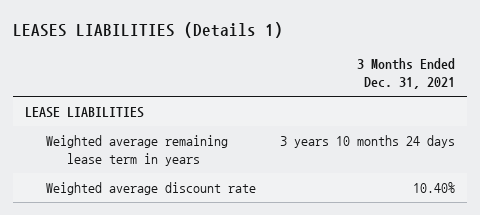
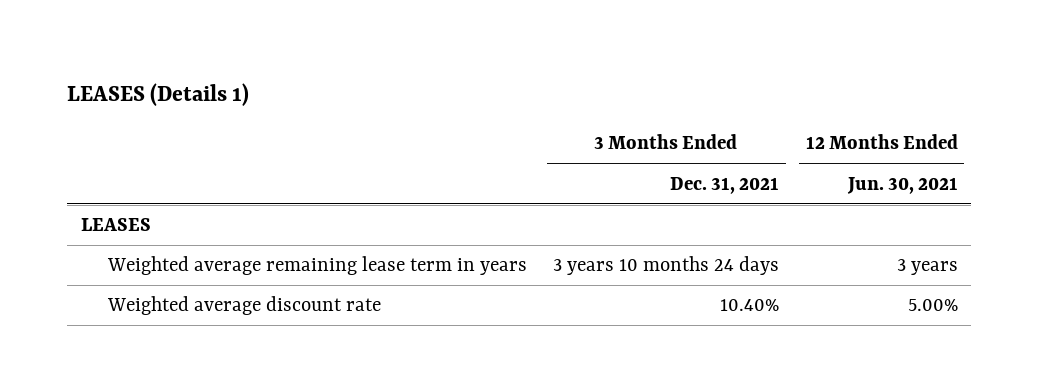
- LEASES LIABILITIES (Details 1)
+ LEASES (Details 1)
- | 3 Months Ended Dec. 31, 2021
+ | 3 Months Ended Dec. 31, 2021 | 12 Months Ended Jun. 30, 2021
- LEASE LIABILITIES
+ LEASES

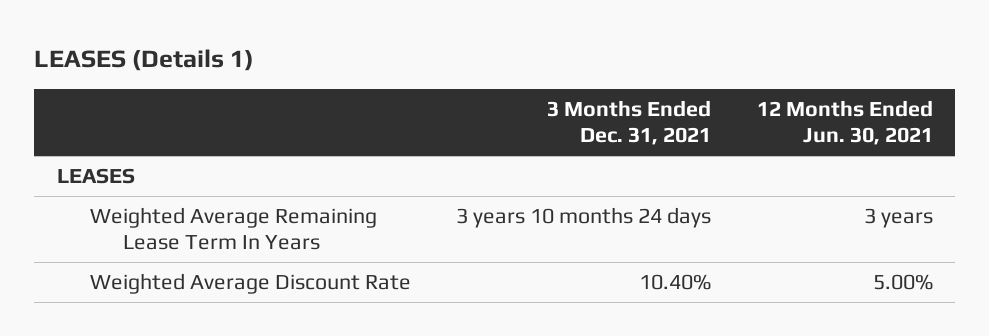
- Weighted average remaining lease term in years | 3 years 10 months 24 days | 3 years
- Weighted average discount rate | 10.40% | 5.00%
+ Weighted Average Remaining Lease Term In Years | 3 years 10 months 24 days | 3 years
+ Weighted Average Discount Rate | 10.40% | 5.00%

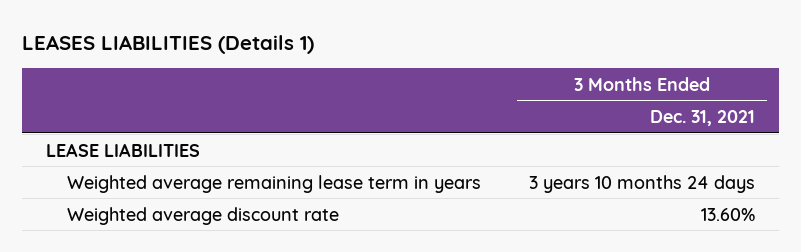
- LEASES (Details 1)
+ LEASES LIABILITIES (Details 1)
- | 3 Months Ended Dec. 31, 2021 | 12 Months Ended Jun. 30, 2021
+ | 3 Months Ended Dec. 31, 2021
- LEASES
- Weighted Average Remaining Lease Term In Years | 3 years 10 months 24 days | 3 years
- Weighted Average Discount Rate | 10.40% | 5.00%
+ LEASE LIABILITIES
+ Weighted average remaining lease term in years | 3 years 10 months 24 days
+ Weighted average discount rate | 13.60%

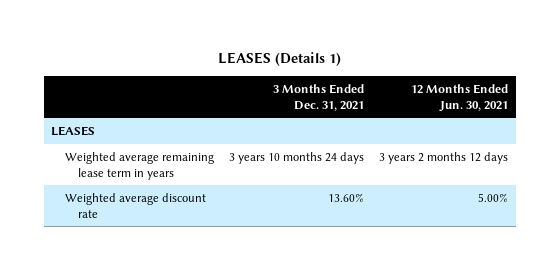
- LEASES LIABILITIES (Details 1)
+ LEASES (Details 1)
- | 3 Months Ended Dec. 31, 2021
+ | 3 Months Ended Dec. 31, 2021 | 12 Months Ended Jun. 30, 2021
- LEASE LIABILITIES
+ LEASES

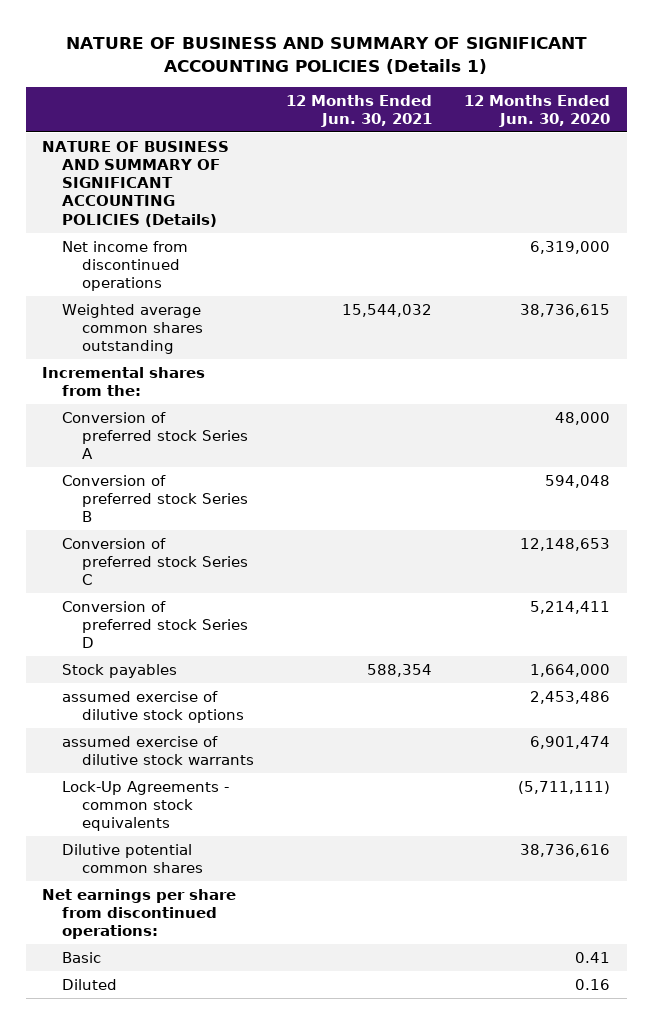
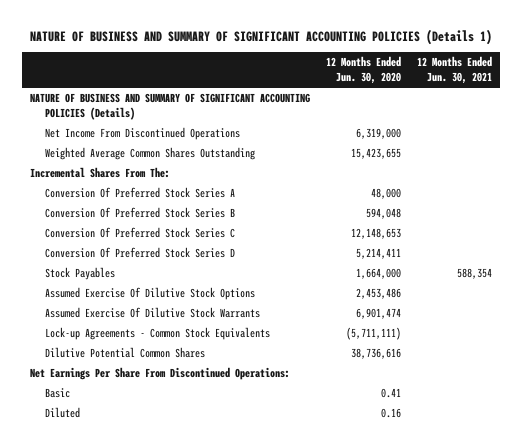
- | 12 Months Ended Jun. 30, 2021 | 12 Months Ended Jun. 30, 2020
+ | 12 Months Ended Jun. 30, 2020 | 12 Months Ended Jun. 30, 2021
- Net income from discontinued operations | | 6,319,000
- Weighted average common shares outstanding | 15,544,032 | 38,736,615
- Incremental shares from the:
- Conversion of preferred stock Series A | | 48,000
- Conversion of preferred stock Series B | | 594,048
- Conversion of preferred stock Series C | | 12,148,653
- Conversion of preferred stock Series D | | 5,214,411
- Stock payables | 588,354 | 1,664,000
- assumed exercise of dilutive stock options | | 2,453,486
- assumed exercise of dilutive stock warrants | | 6,901,474
- Lock-Up Agreements - common stock equivalents | | (5,711,111)
- Dilutive potential common shares | | 38,736,616
- Net earnings per share from discontinued operations:
+ Net Income From Discontinued Operations | 6,319,000 |
+ Weighted Average Common Shares Outstanding | 15,423,655 |
+ Incremental Shares From The:
+ Conversion Of Preferred Stock Series A | 48,000 |
+ Conversion Of Preferred Stock Series B | 594,048 |
+ Conversion Of Preferred Stock Series C | 12,148,653 |
+ Conversion Of Preferred Stock Series D | 5,214,411 |
+ Stock Payables | 1,664,000 | 588,354
+ Assumed Exercise Of Dilutive Stock Options | 2,453,486 |
+ Assumed Exercise Of Dilutive Stock Warrants | 6,901,474 |
+ Lock-up Agreements - Common Stock Equivalents | (5,711,111) |
+ Dilutive Potential Common Shares | 38,736,616 |
+ Net Earnings Per Share From Discontinued Operations:

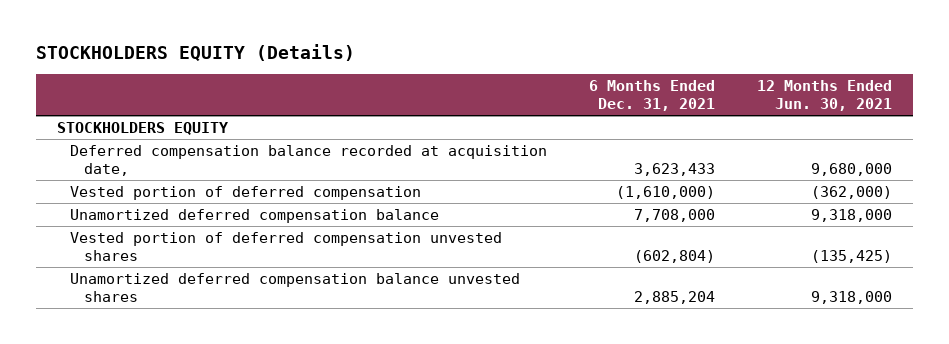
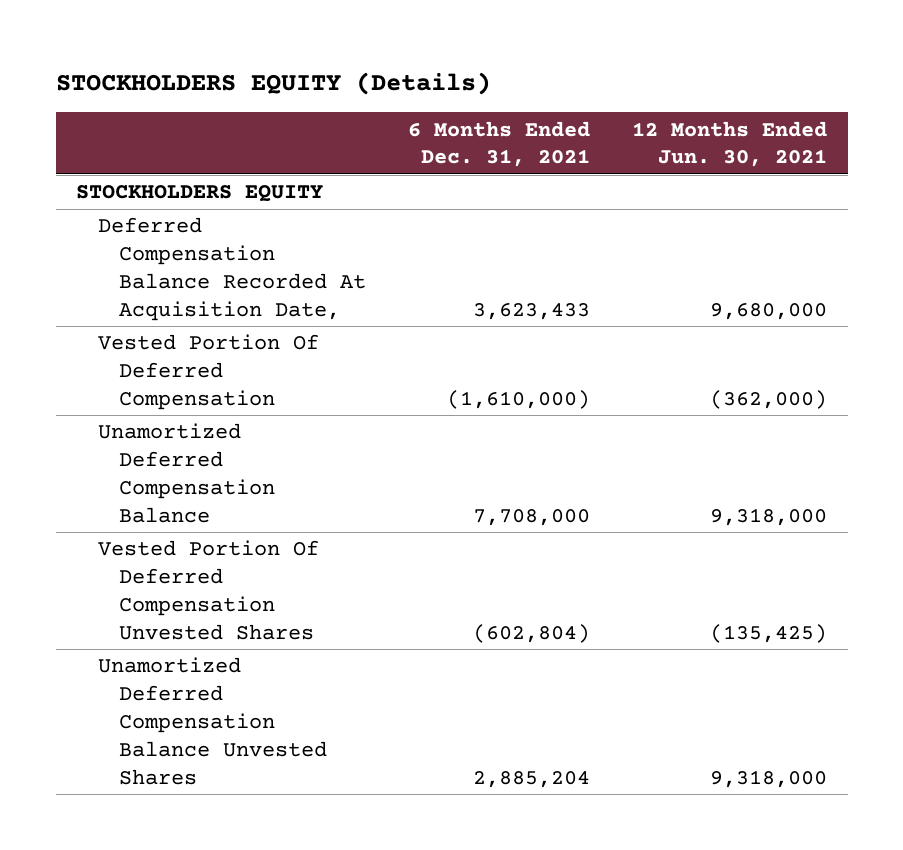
- Deferred compensation balance recorded at acquisition date, | 3,623,433 | 9,680,000
- Vested portion of deferred compensation | (1,610,000) | (362,000)
- Unamortized deferred compensation balance | 7,708,000 | 9,318,000
- Vested portion of deferred compensation unvested shares | (602,804) | (135,425)
- Unamortized deferred compensation balance unvested shares | 2,885,204 | 9,318,000
+ Deferred Compensation Balance Recorded At Acquisition Date, | 3,623,433 | 9,680,000
+ Vested Portion Of Deferred Compensation | (1,610,000) | (362,000)
+ Unamortized Deferred Compensation Balance | 7,708,000 | 9,318,000
+ Vested Portion Of Deferred Compensation Unvested Shares | (602,804) | (135,425)
+ Unamortized Deferred Compensation Balance Unvested Shares | 2,885,204 | 9,318,000

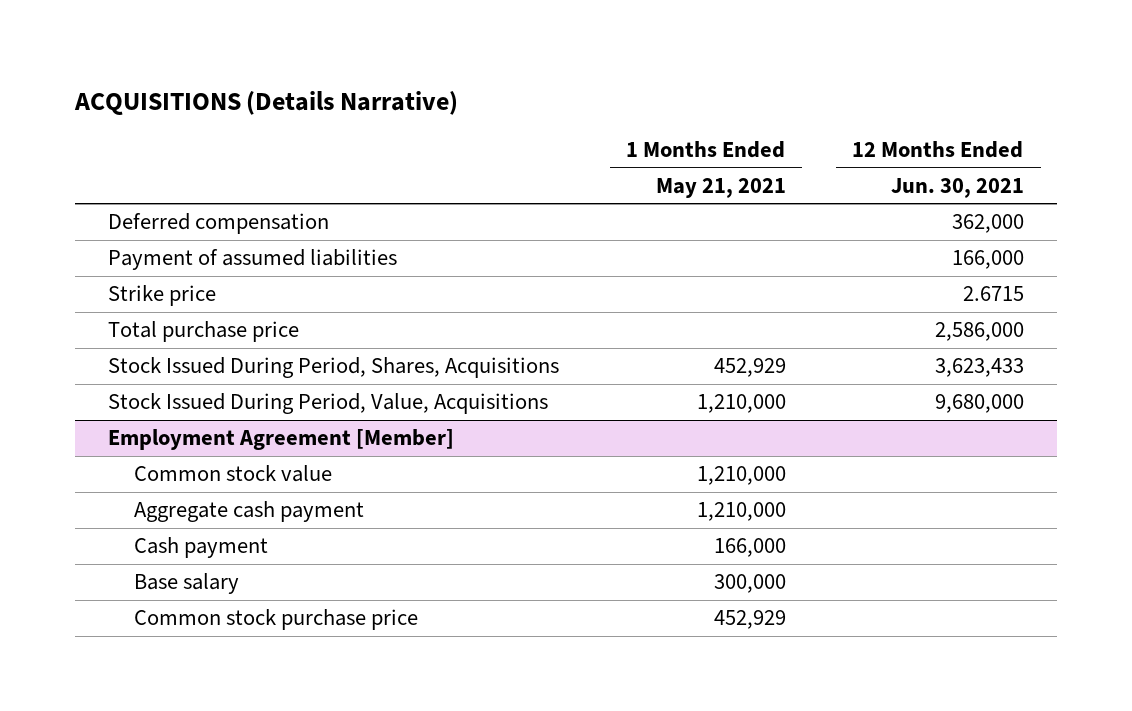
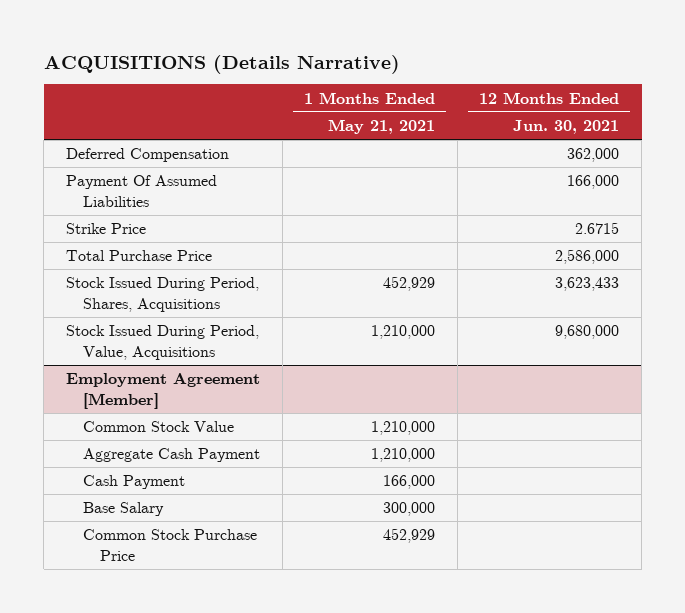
- Deferred compensation | | 362,000
- Payment of assumed liabilities | | 166,000
- Strike price | | 2.6715
- Total purchase price | | 2,586,000
+ Deferred Compensation | | 362,000
+ Payment Of Assumed Liabilities | | 166,000
+ Strike Price | | 2.6715
+ Total Purchase Price | | 2,586,000
@ Employment Agreement [Member]
- Common stock value | 1,210,000 |
- Aggregate cash payment | 1,210,000 |
- Cash payment | 166,000 |
- Base salary | 300,000 |
- Common stock purchase price | 452,929 |
+ Common Stock Value | 1,210,000 |
+ Aggregate Cash Payment | 1,210,000 |
+ Cash Payment | 166,000 |
+ Base Salary | 300,000 |
+ Common Stock Purchase Price | 452,929 |

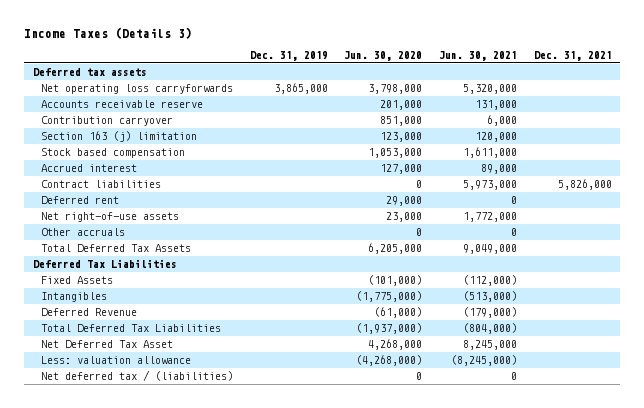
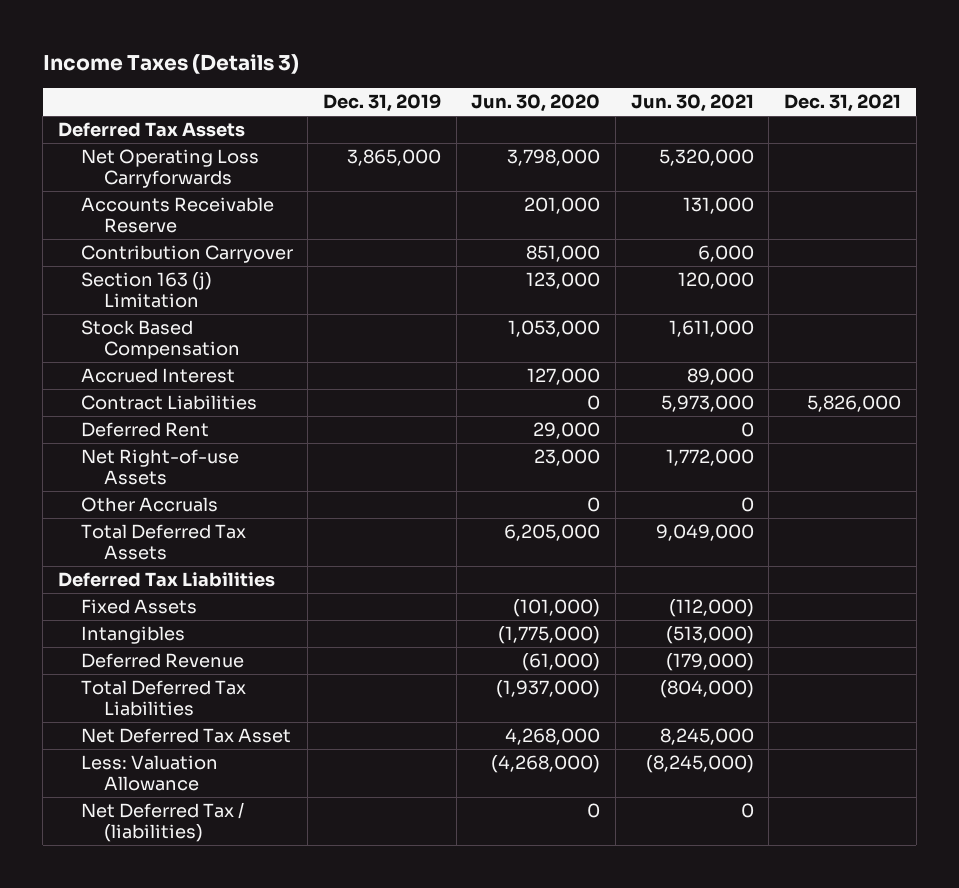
- Deferred tax assets
- Net operating loss carryforwards | 3,865,000 | 3,798,000 | 5,320,000 |
- Accounts receivable reserve | | 201,000 | 131,000 |
- Contribution carryover | | 851,000 | 6,000 |
- Section 163 (j) limitation | | 123,000 | 120,000 |
- Stock based compensation | | 1,053,000 | 1,611,000 |
- Accrued interest | | 127,000 | 89,000 |
- Contract liabilities | | 0 | 5,973,000 | 5,826,000
- Deferred rent | | 29,000 | 0 |
- Net right-of-use assets | | 23,000 | 1,772,000 |
- Other accruals | | 0 | 0 |
+ Deferred Tax Assets
+ Net Operating Loss Carryforwards | 3,865,000 | 3,798,000 | 5,320,000 |
+ Accounts Receivable Reserve | | 201,000 | 131,000 |
+ Contribution Carryover | | 851,000 | 6,000 |
+ Section 163 (j) Limitation | | 123,000 | 120,000 |
+ Stock Based Compensation | | 1,053,000 | 1,611,000 |
+ Accrued Interest | | 127,000 | 89,000 |
+ Contract Liabilities | | 0 | 5,973,000 | 5,826,000
+ Deferred Rent | | 29,000 | 0 |
+ Net Right-of-use Assets | | 23,000 | 1,772,000 |
+ Other Accruals | | 0 | 0 |
- Less: valuation allowance | | (4,268,000) | (8,245,000) |
- Net deferred tax / (liabilities) | | 0 | 0 |
+ Less: Valuation Allowance | | (4,268,000) | (8,245,000) |
+ Net Deferred Tax / (liabilities) | | 0 | 0 |

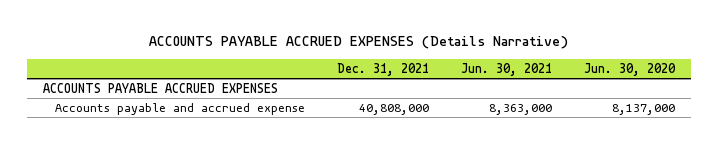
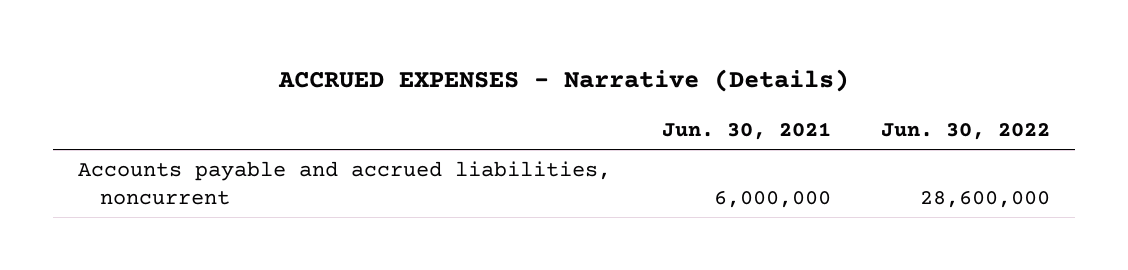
- ACCOUNTS PAYABLE ACCRUED EXPENSES (Details Narrative)
+ ACCRUED EXPENSES - Narrative (Details)
- | Dec. 31, 2021 | Jun. 30, 2021 | Jun. 30, 2020
+ | Jun. 30, 2021 | Jun. 30, 2022
- ACCOUNTS PAYABLE ACCRUED EXPENSES
- Accounts payable and accrued expense | 40,808,000 | 8,363,000 | 8,137,000
+ Accounts payable and accrued liabilities, noncurrent | 6,000,000 | 28,600,000

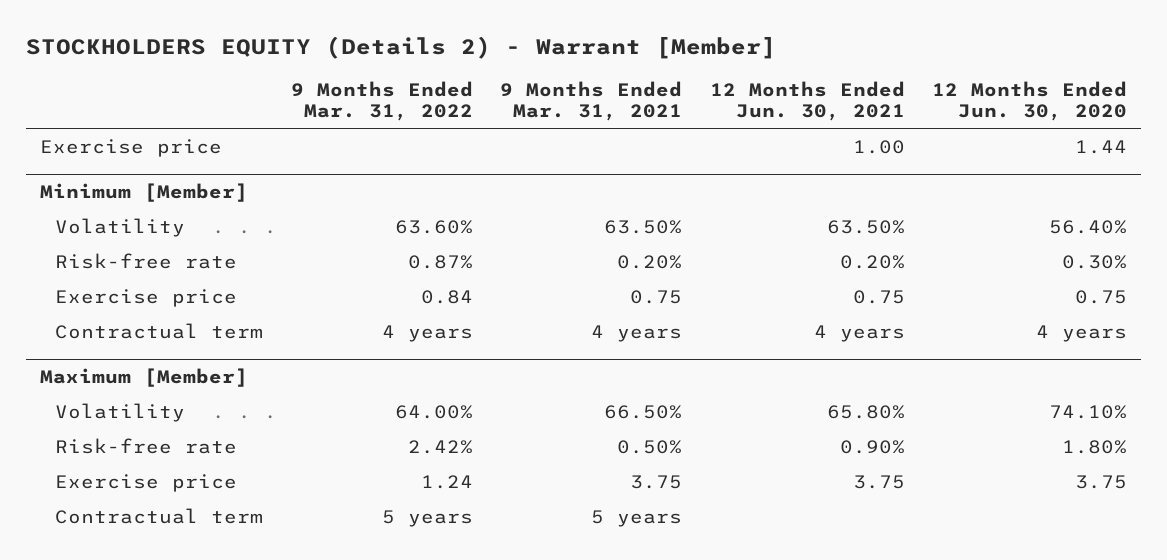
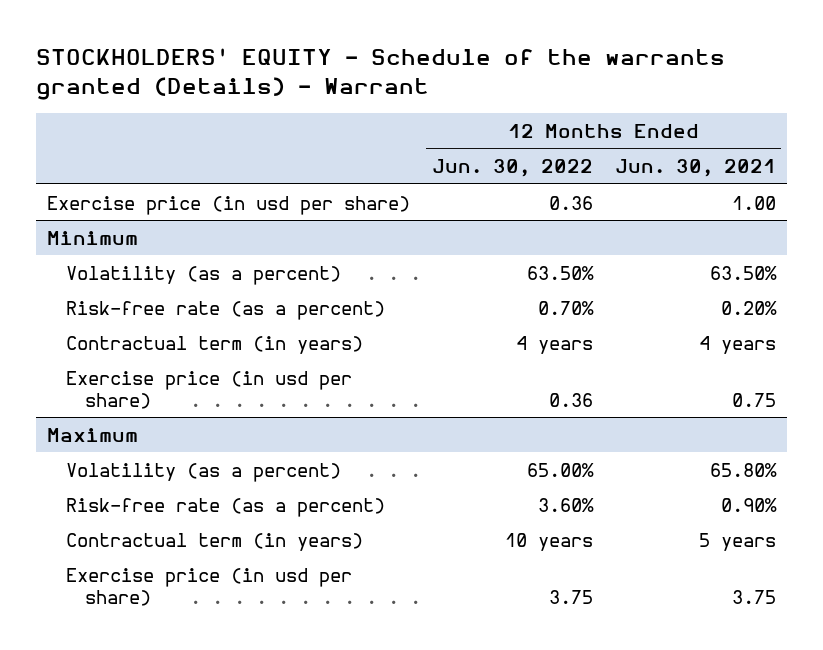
- STOCKHOLDERS EQUITY (Details 2) - Warrant [Member]
+ STOCKHOLDERS' EQUITY - Schedule of the warrants granted (Details) - Warrant
- | 9 Months Ended Mar. 31, 2022 | 9 Months Ended Mar. 31, 2021 | 12 Months Ended Jun. 30, 2021 | 12 Months Ended Jun. 30, 2020
+ | 12 Months Ended Jun. 30, 2022 | 12 Months Ended Jun. 30, 2021
- Exercise price | | | 1.00 | 1.44
- Minimum [Member]
- Volatility | 63.60% | 63.50% | 63.50% | 56.40%
- Risk-free rate | 0.87% | 0.20% | 0.20% | 0.30%
- Exercise price | 0.84 | 0.75 | 0.75 | 0.75
- Contractual term | 4 years | 4 years | 4 years | 4 years
- Maximum [Member]
- Volatility | 64.00% | 66.50% | 65.80% | 74.10%
- Risk-free rate | 2.42% | 0.50% | 0.90% | 1.80%
- Exercise price | 1.24 | 3.75 | 3.75 | 3.75
- Contractual term | 5 years | 5 years | |
+ Exercise price (in usd per share) | 0.36 | 1.00
+ Minimum
+ Volatility (as a percent) | 63.50% | 63.50%
+ Risk-free rate (as a percent) | 0.70% | 0.20%
+ Contractual term (in years) | 4 years | 4 years
+ Exercise price (in usd per share) | 0.36 | 0.75
+ Maximum
+ Volatility (as a percent) | 65.00% | 65.80%
+ Risk-free rate (as a percent) | 3.60% | 0.90%
+ Contractual term (in years) | 10 years | 5 years
+ Exercise price (in usd per share) | 3.75 | 3.75

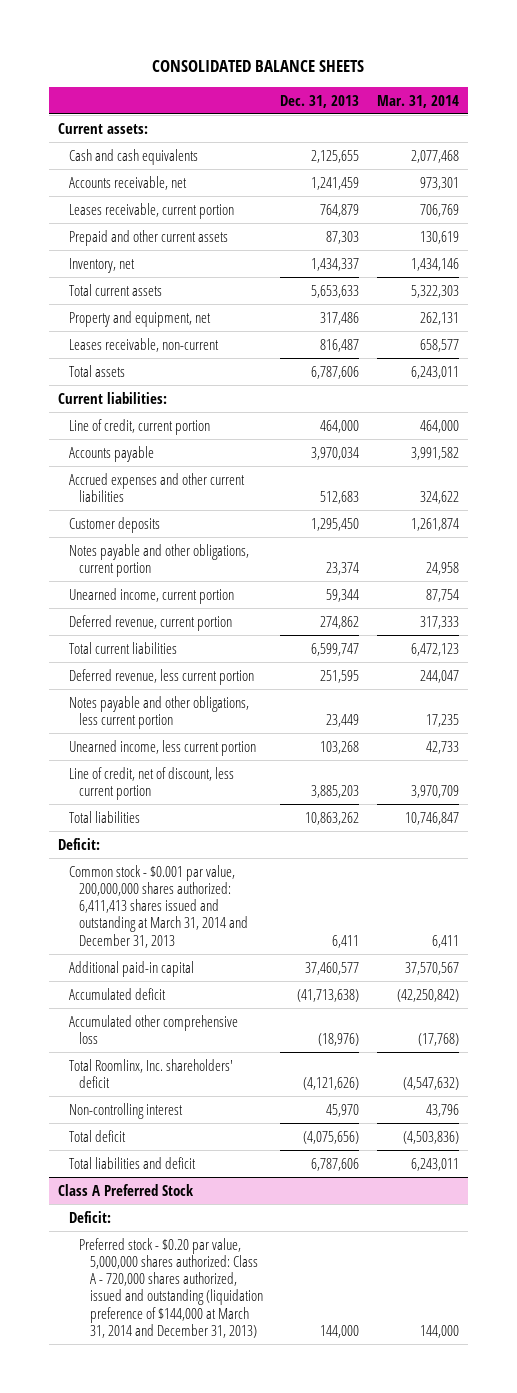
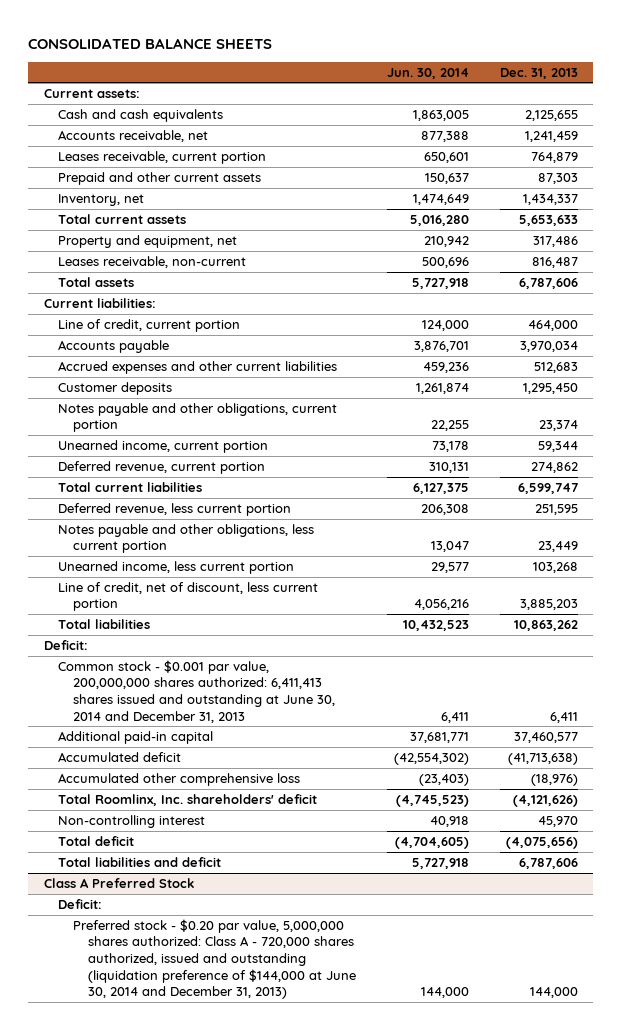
- | Dec. 31, 2013 | Mar. 31, 2014
+ | Jun. 30, 2014 | Dec. 31, 2013
- Common stock - $0.001 par value, 200,000,000 shares authorized: 6,411,413 shares issued and outstanding at March 31, 2014 and December 31, 2013 | 6,411 | 6,411
+ Common stock - $0.001 par value, 200,000,000 shares authorized: 6,411,413 shares issued and outstanding at June 30, 2014 and December 31, 2013 | 6,411 | 6,411
@ Class A Preferred Stock
- Preferred stock - $0.20 par value, 5,000,000 shares authorized: Class A - 720,000 shares authorized, issued and outstanding (liquidation preference of $144,000 at March 31, 2014 and December 31, 2013) | 144,000 | 144,000
+ Preferred stock - $0.20 par value, 5,000,000 shares authorized: Class A - 720,000 shares authorized, issued and outstanding (liquidation preference of $144,000 at June 30, 2014 and December 31, 2013) | 144,000 | 144,000

